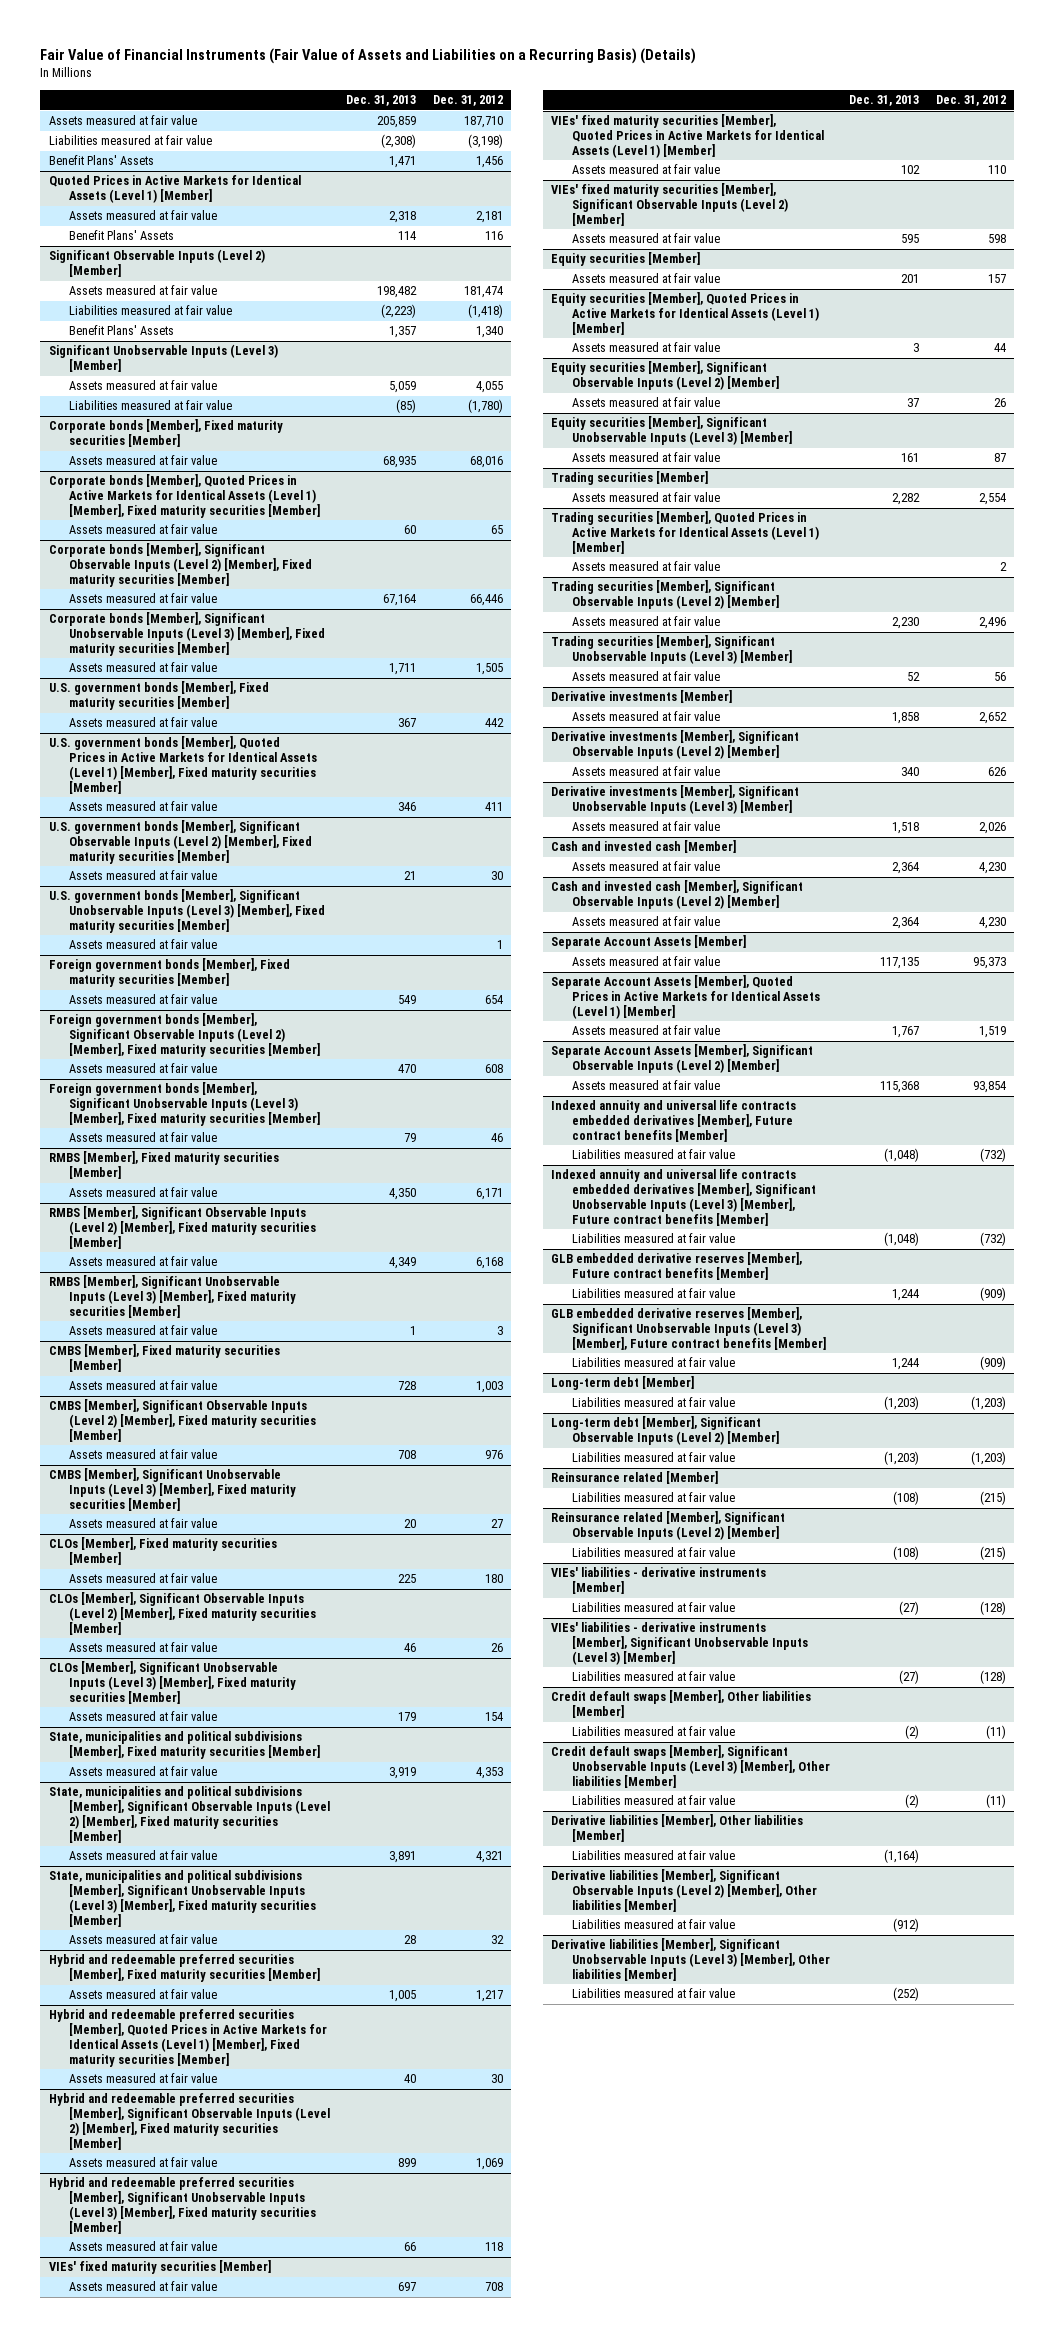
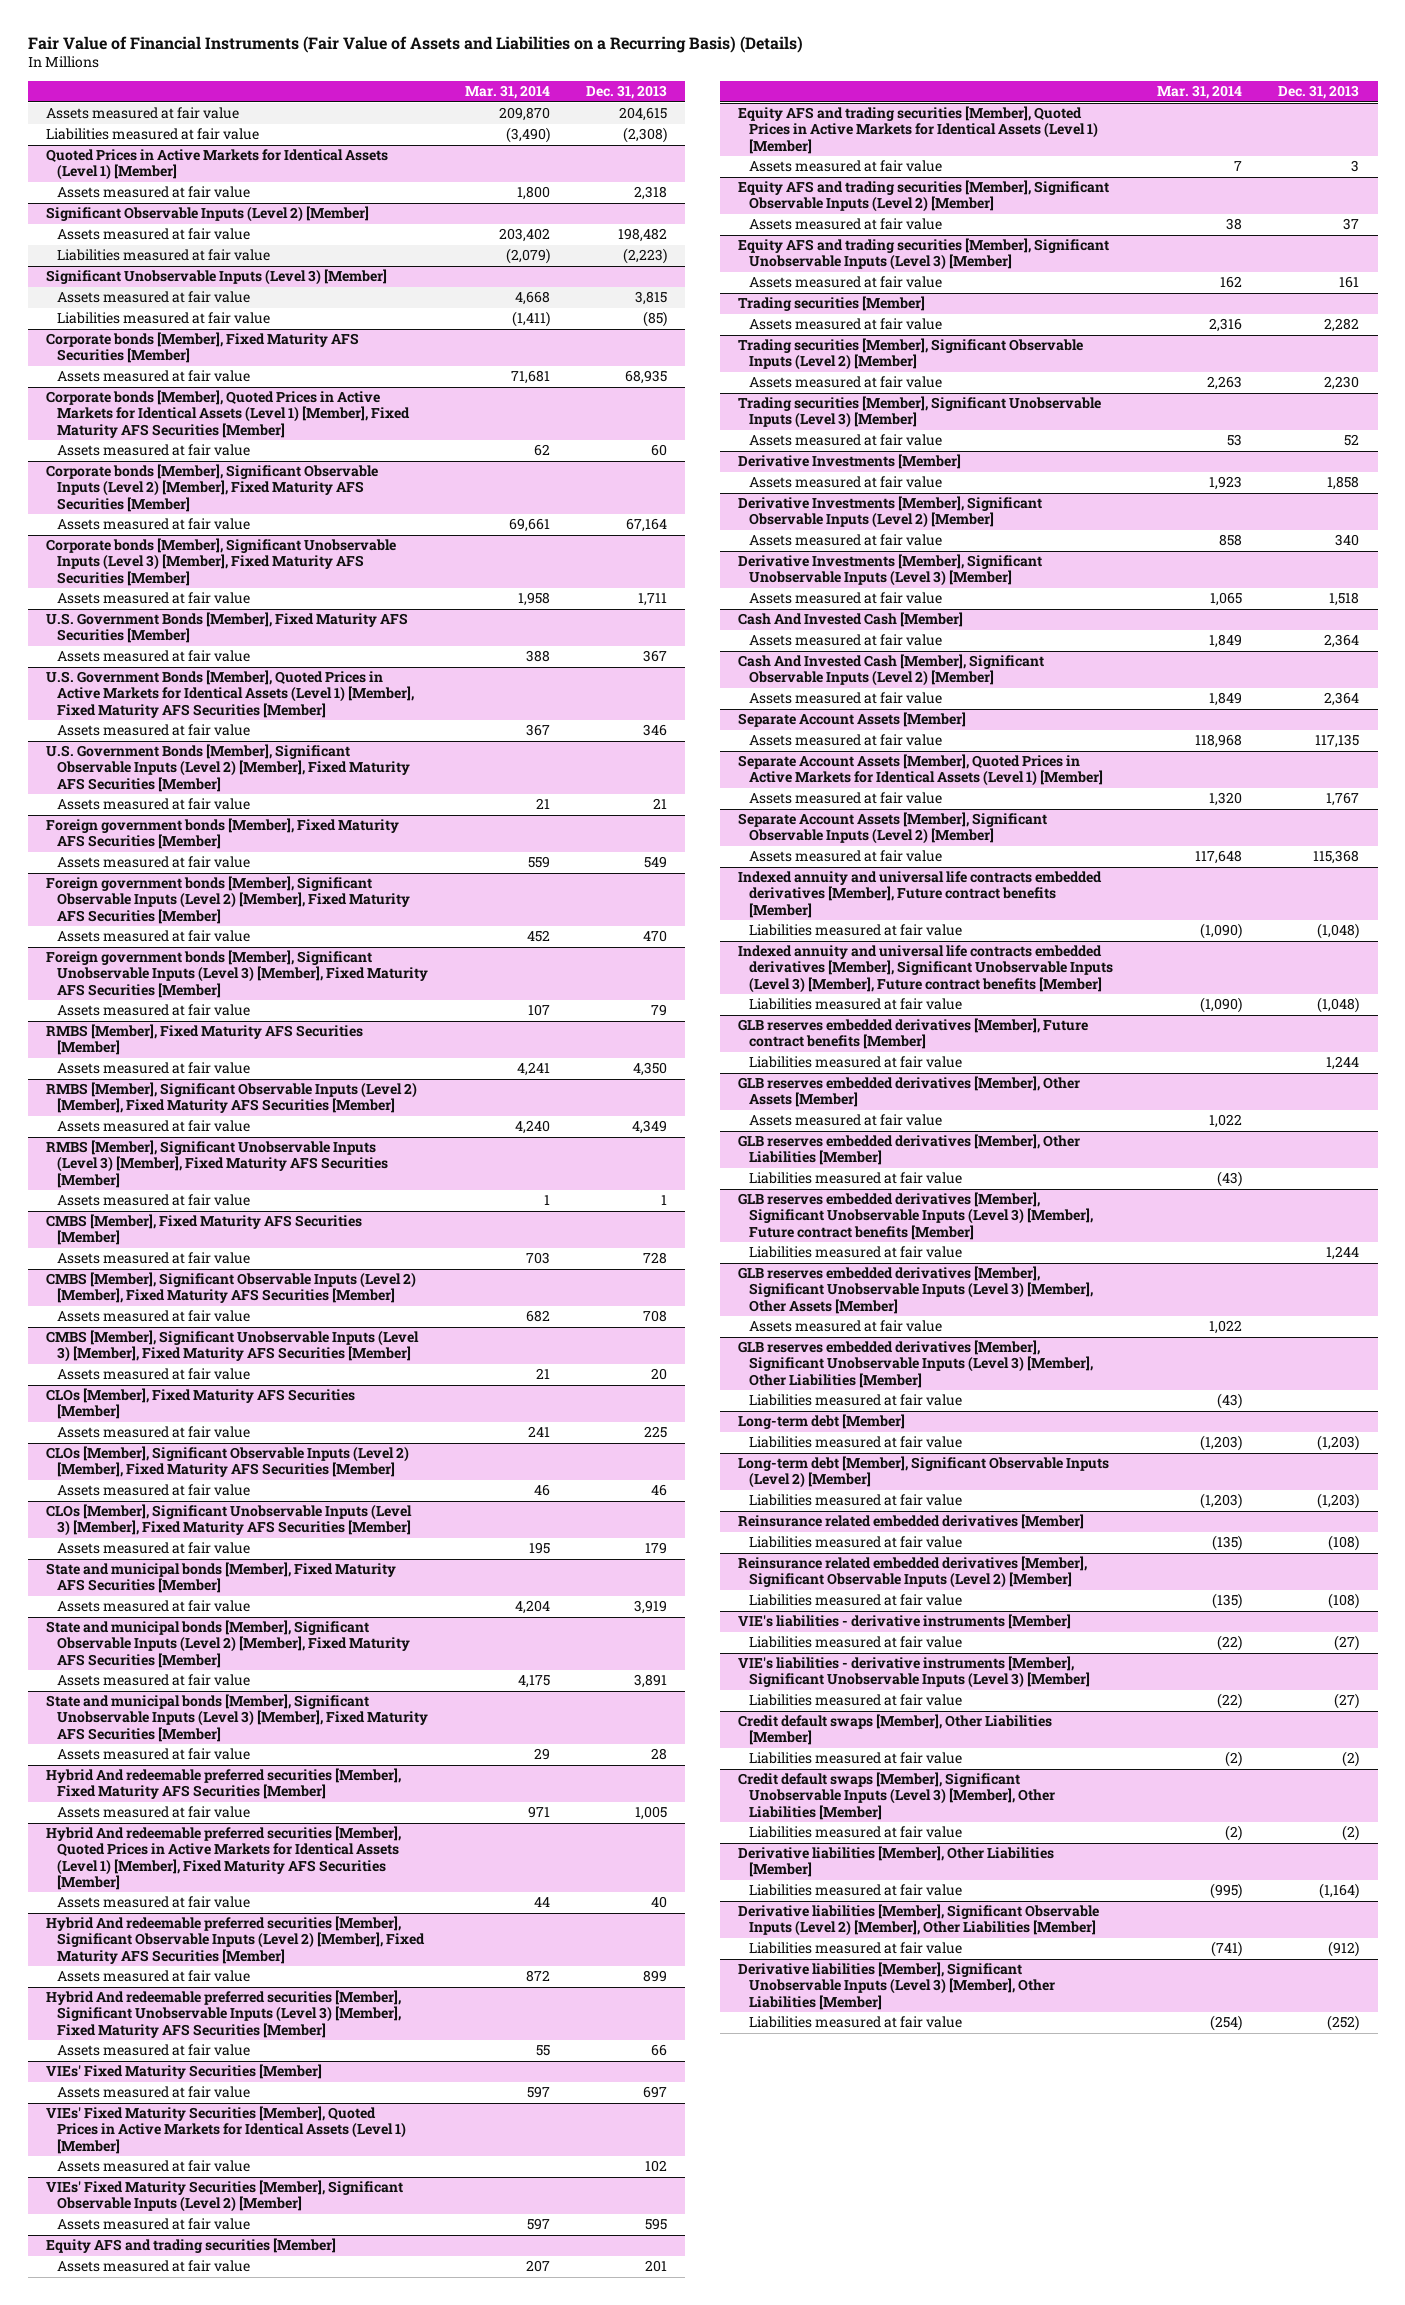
- | Dec. 31, 2013 | Dec. 31, 2012
+ | Mar. 31, 2014 | Dec. 31, 2013
- Assets measured at fair value | 205,859 | 187,710
+ Assets measured at fair value | 209,870 | 204,615
- Benefit Plans' Assets | 1,471 | 1,456
@ Quoted Prices in Active Markets for Identical Assets (Level 1) [Member]
- Benefit Plans' Assets | 114 | 116
@ Significant Observable Inputs (Level 2) [Member]
- Benefit Plans' Assets | 1,357 | 1,340
@ Significant Unobservable Inputs (Level 3) [Member]
- Assets measured at fair value | 5,059 | 4,055
+ Assets measured at fair value | 4,668 | 3,815
- Corporate bonds [Member], Fixed maturity securities [Member]
+ Corporate bonds [Member], Fixed Maturity AFS Securities [Member]
- Corporate bonds [Member], Quoted Prices in Active Markets for Identical Assets (Level 1) [Member], Fixed maturity securities [Member]
+ Corporate bonds [Member], Quoted Prices in Active Markets for Identical Assets (Level 1) [Member], Fixed Maturity AFS Securities [Member]
- Corporate bonds [Member], Significant Observable Inputs (Level 2) [Member], Fixed maturity securities [Member]
+ Corporate bonds [Member], Significant Observable Inputs (Level 2) [Member], Fixed Maturity AFS Securities [Member]
- Corporate bonds [Member], Significant Unobservable Inputs (Level 3) [Member], Fixed maturity securities [Member]
+ Corporate bonds [Member], Significant Unobservable Inputs (Level 3) [Member], Fixed Maturity AFS Securities [Member]
- U.S. government bonds [Member], Fixed maturity securities [Member]
+ U.S. Government Bonds [Member], Fixed Maturity AFS Securities [Member]
- U.S. government bonds [Member], Quoted Prices in Active Markets for Identical Assets (Level 1) [Member], Fixed maturity securities [Member]
+ U.S. Government Bonds [Member], Quoted Prices in Active Markets for Identical Assets (Level 1) [Member], Fixed Maturity AFS Securities [Member]
- U.S. government bonds [Member], Significant Observable Inputs (Level 2) [Member], Fixed maturity securities [Member]
+ U.S. Government Bonds [Member], Significant Observable Inputs (Level 2) [Member], Fixed Maturity AFS Securities [Member]
- U.S. government bonds [Member], Significant Unobservable Inputs (Level 3) [Member], Fixed maturity securities [Member]
- Assets measured at fair value | | 1
- Foreign government bonds [Member], Fixed maturity securities [Member]
+ Foreign government bonds [Member], Fixed Maturity AFS Securities [Member]
- Foreign government bonds [Member], Significant Observable Inputs (Level 2) [Member], Fixed maturity securities [Member]
+ Foreign government bonds [Member], Significant Observable Inputs (Level 2) [Member], Fixed Maturity AFS Securities [Member]
- Foreign government bonds [Member], Significant Unobservable Inputs (Level 3) [Member], Fixed maturity securities [Member]
+ Foreign government bonds [Member], Significant Unobservable Inputs (Level 3) [Member], Fixed Maturity AFS Securities [Member]
- RMBS [Member], Fixed maturity securities [Member]
+ RMBS [Member], Fixed Maturity AFS Securities [Member]
- RMBS [Member], Significant Observable Inputs (Level 2) [Member], Fixed maturity securities [Member]
+ RMBS [Member], Significant Observable Inputs (Level 2) [Member], Fixed Maturity AFS Securities [Member]
- RMBS [Member], Significant Unobservable Inputs (Level 3) [Member], Fixed maturity securities [Member]
+ RMBS [Member], Significant Unobservable Inputs (Level 3) [Member], Fixed Maturity AFS Securities [Member]
- CMBS [Member], Fixed maturity securities [Member]
+ CMBS [Member], Fixed Maturity AFS Securities [Member]
- CMBS [Member], Significant Observable Inputs (Level 2) [Member], Fixed maturity securities [Member]
+ CMBS [Member], Significant Observable Inputs (Level 2) [Member], Fixed Maturity AFS Securities [Member]
- CMBS [Member], Significant Unobservable Inputs (Level 3) [Member], Fixed maturity securities [Member]
+ CMBS [Member], Significant Unobservable Inputs (Level 3) [Member], Fixed Maturity AFS Securities [Member]
- CLOs [Member], Fixed maturity securities [Member]
+ CLOs [Member], Fixed Maturity AFS Securities [Member]
- CLOs [Member], Significant Observable Inputs (Level 2) [Member], Fixed maturity securities [Member]
+ CLOs [Member], Significant Observable Inputs (Level 2) [Member], Fixed Maturity AFS Securities [Member]
- CLOs [Member], Significant Unobservable Inputs (Level 3) [Member], Fixed maturity securities [Member]
+ CLOs [Member], Significant Unobservable Inputs (Level 3) [Member], Fixed Maturity AFS Securities [Member]
- State, municipalities and political subdivisions [Member], Fixed maturity securities [Member]
+ State and municipal bonds [Member], Fixed Maturity AFS Securities [Member]
- State, municipalities and political subdivisions [Member], Significant Observable Inputs (Level 2) [Member], Fixed maturity securities [Member]
+ State and municipal bonds [Member], Significant Observable Inputs (Level 2) [Member], Fixed Maturity AFS Securities [Member]
- State, municipalities and political subdivisions [Member], Significant Unobservable Inputs (Level 3) [Member], Fixed maturity securities [Member]
+ State and municipal bonds [Member], Significant Unobservable Inputs (Level 3) [Member], Fixed Maturity AFS Securities [Member]
- Hybrid and redeemable preferred securities [Member], Fixed maturity securities [Member]
+ Hybrid And redeemable preferred securities [Member], Fixed Maturity AFS Securities [Member]
- Hybrid and redeemable preferred securities [Member], Quoted Prices in Active Markets for Identical Assets (Level 1) [Member], Fixed maturity securities [Member]
+ Hybrid And redeemable preferred securities [Member], Quoted Prices in Active Markets for Identical Assets (Level 1) [Member], Fixed Maturity AFS Securities [Member]
- Hybrid and redeemable preferred securities [Member], Significant Observable Inputs (Level 2) [Member], Fixed maturity securities [Member]
+ Hybrid And redeemable preferred securities [Member], Significant Observable Inputs (Level 2) [Member], Fixed Maturity AFS Securities [Member]
- Hybrid and redeemable preferred securities [Member], Significant Unobservable Inputs (Level 3) [Member], Fixed maturity securities [Member]
+ Hybrid And redeemable preferred securities [Member], Significant Unobservable Inputs (Level 3) [Member], Fixed Maturity AFS Securities [Member]
- VIEs' fixed maturity securities [Member]
+ VIEs' Fixed Maturity Securities [Member]
- VIEs' fixed maturity securities [Member], Quoted Prices in Active Markets for Identical Assets (Level 1) [Member]
+ VIEs' Fixed Maturity Securities [Member], Quoted Prices in Active Markets for Identical Assets (Level 1) [Member]
- VIEs' fixed maturity securities [Member], Significant Observable Inputs (Level 2) [Member]
+ VIEs' Fixed Maturity Securities [Member], Significant Observable Inputs (Level 2) [Member]
- Equity securities [Member]
+ Equity AFS and trading securities [Member]
- Equity securities [Member], Quoted Prices in Active Markets for Identical Assets (Level 1) [Member]
+ Equity AFS and trading securities [Member], Quoted Prices in Active Markets for Identical Assets (Level 1) [Member]
- Equity securities [Member], Significant Observable Inputs (Level 2) [Member]
+ Equity AFS and trading securities [Member], Significant Observable Inputs (Level 2) [Member]
- Equity securities [Member], Significant Unobservable Inputs (Level 3) [Member]
+ Equity AFS and trading securities [Member], Significant Unobservable Inputs (Level 3) [Member]
- Trading securities [Member], Quoted Prices in Active Markets for Identical Assets (Level 1) [Member]
- Assets measured at fair value | | 2
- Derivative investments [Member]
+ Derivative Investments [Member]
- Derivative investments [Member], Significant Observable Inputs (Level 2) [Member]
+ Derivative Investments [Member], Significant Observable Inputs (Level 2) [Member]
- Derivative investments [Member], Significant Unobservable Inputs (Level 3) [Member]
+ Derivative Investments [Member], Significant Unobservable Inputs (Level 3) [Member]
- Cash and invested cash [Member]
+ Cash And Invested Cash [Member]
- Cash and invested cash [Member], Significant Observable Inputs (Level 2) [Member]
+ Cash And Invested Cash [Member], Significant Observable Inputs (Level 2) [Member]
- GLB embedded derivative reserves [Member], Future contract benefits [Member]
+ GLB reserves embedded derivatives [Member], Future contract benefits [Member]
- GLB embedded derivative reserves [Member], Significant Unobservable Inputs (Level 3) [Member], Future contract benefits [Member]
+ GLB reserves embedded derivatives [Member], Other Assets [Member]
+ Assets measured at fair value | 1,022 |
+ GLB reserves embedded derivatives [Member], Other Liabilities [Member]
+ Liabilities measured at fair value | (43) |
+ GLB reserves embedded derivatives [Member], Significant Unobservable Inputs (Level 3) [Member], Future contract benefits [Member]
+ GLB reserves embedded derivatives [Member], Significant Unobservable Inputs (Level 3) [Member], Other Assets [Member]
+ Assets measured at fair value | 1,022 |
+ GLB reserves embedded derivatives [Member], Significant Unobservable Inputs (Level 3) [Member], Other Liabilities [Member]
+ Liabilities measured at fair value | (43) |
- Reinsurance related [Member]
+ Reinsurance related embedded derivatives [Member]
- Reinsurance related [Member], Significant Observable Inputs (Level 2) [Member]
+ Reinsurance related embedded derivatives [Member], Significant Observable Inputs (Level 2) [Member]
- VIEs' liabilities - derivative instruments [Member]
+ VIE's liabilities - derivative instruments [Member]
- VIEs' liabilities - derivative instruments [Member], Significant Unobservable Inputs (Level 3) [Member]
+ VIE's liabilities - derivative instruments [Member], Significant Unobservable Inputs (Level 3) [Member]
- Credit default swaps [Member], Other liabilities [Member]
+ Credit default swaps [Member], Other Liabilities [Member]
- Credit default swaps [Member], Significant Unobservable Inputs (Level 3) [Member], Other liabilities [Member]
+ Credit default swaps [Member], Significant Unobservable Inputs (Level 3) [Member], Other Liabilities [Member]
- Derivative liabilities [Member], Other liabilities [Member]
+ Derivative liabilities [Member], Other Liabilities [Member]
- Derivative liabilities [Member], Significant Observable Inputs (Level 2) [Member], Other liabilities [Member]
+ Derivative liabilities [Member], Significant Observable Inputs (Level 2) [Member], Other Liabilities [Member]
- Derivative liabilities [Member], Significant Unobservable Inputs (Level 3) [Member], Other liabilities [Member]
+ Derivative liabilities [Member], Significant Unobservable Inputs (Level 3) [Member], Other Liabilities [Member]

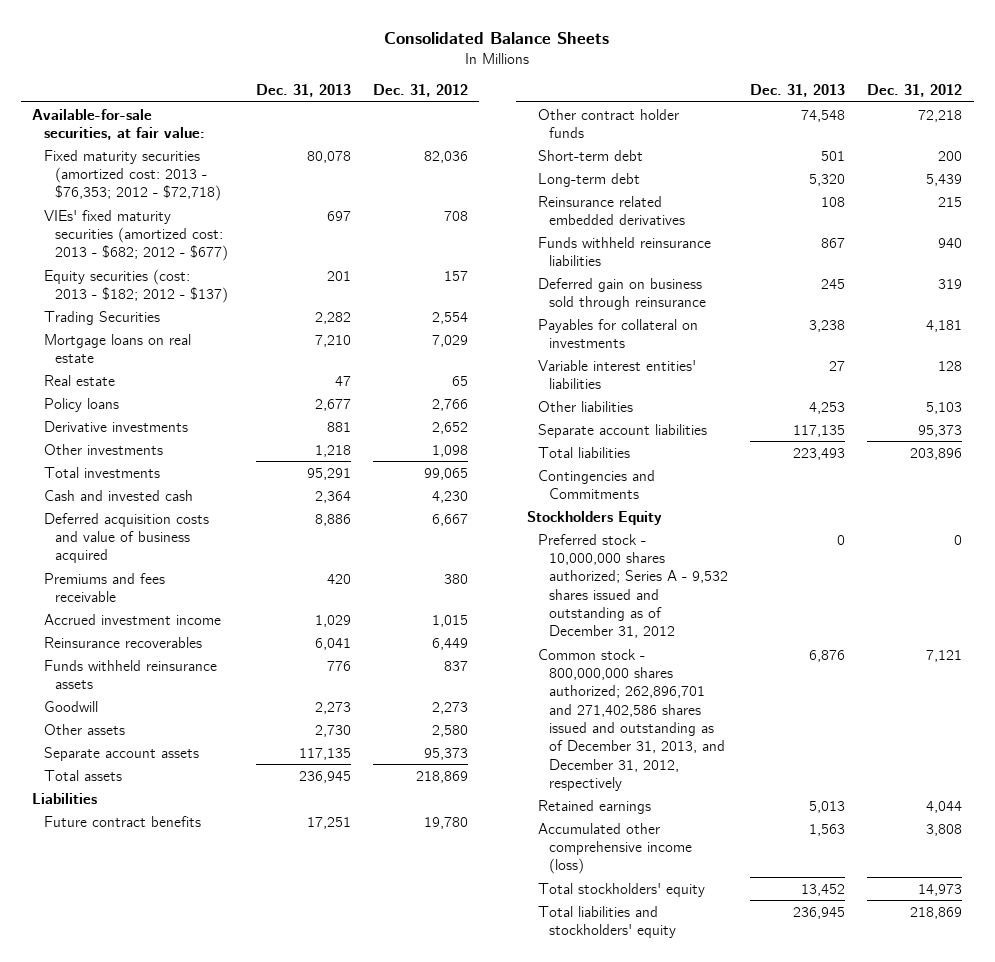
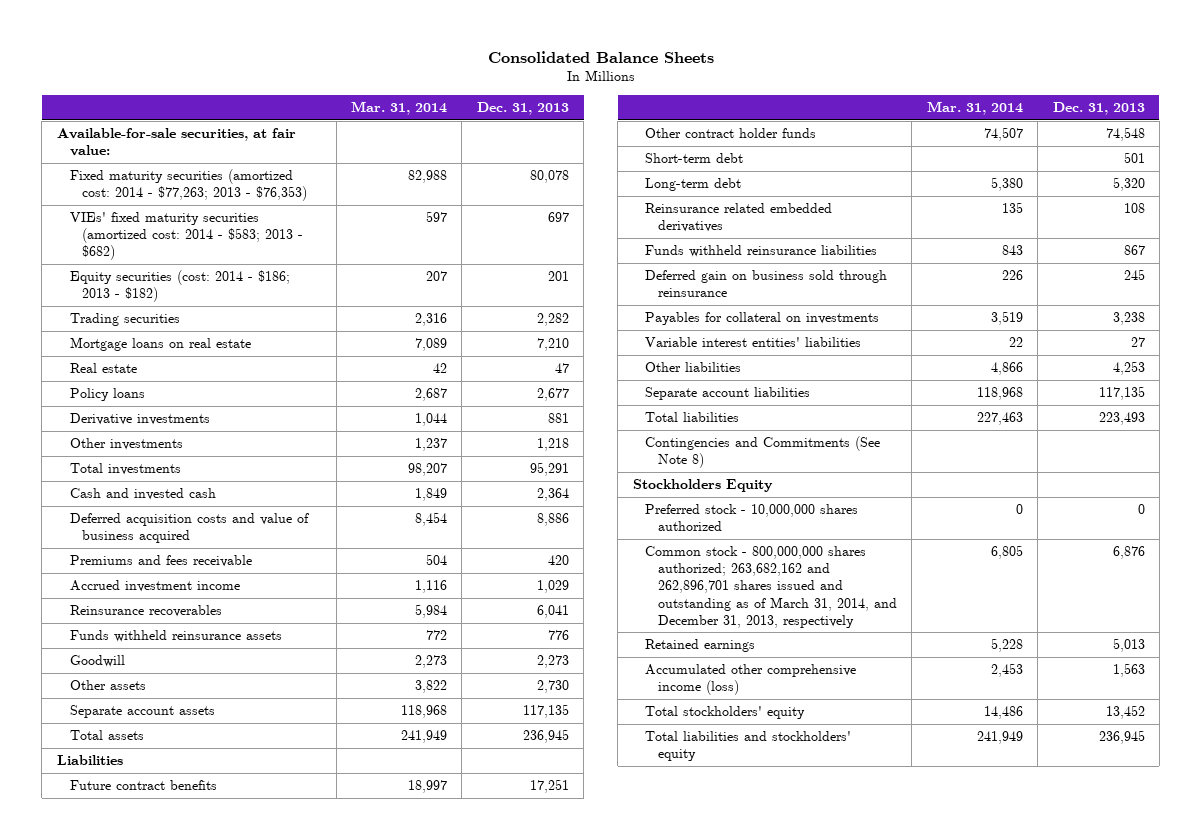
- | Dec. 31, 2013 | Dec. 31, 2012
+ | Mar. 31, 2014 | Dec. 31, 2013
- Fixed maturity securities (amortized cost: 2013 - $76,353; 2012 - $72,718) | 80,078 | 82,036
- VIEs' fixed maturity securities (amortized cost: 2013 - $682; 2012 - $677) | 697 | 708
- Equity securities (cost: 2013 - $182; 2012 - $137) | 201 | 157
- Trading Securities | 2,282 | 2,554
+ Fixed maturity securities (amortized cost: 2014 - $77,263; 2013 - $76,353) | 82,988 | 80,078
+ VIEs' fixed maturity securities (amortized cost: 2014 - $583; 2013 - $682) | 597 | 697
+ Equity securities (cost: 2014 - $186; 2013 - $182) | 207 | 201
+ Trading securities | 2,316 | 2,282
- Contingencies and Commitments
+ Contingencies and Commitments (See Note 8)
- Preferred stock - 10,000,000 shares authorized; Series A - 9,532 shares issued and outstanding as of December 31, 2012 | 0 | 0
- Common stock - 800,000,000 shares authorized; 262,896,701 and 271,402,586 shares issued and outstanding as of December 31, 2013, and December 31, 2012, respectively | 6,876 | 7,121
+ Preferred stock - 10,000,000 shares authorized | 0 | 0
+ Common stock - 800,000,000 shares authorized; 263,682,162 and 262,896,701 shares issued and outstanding as of March 31, 2014, and December 31, 2013, respectively | 6,805 | 6,876

